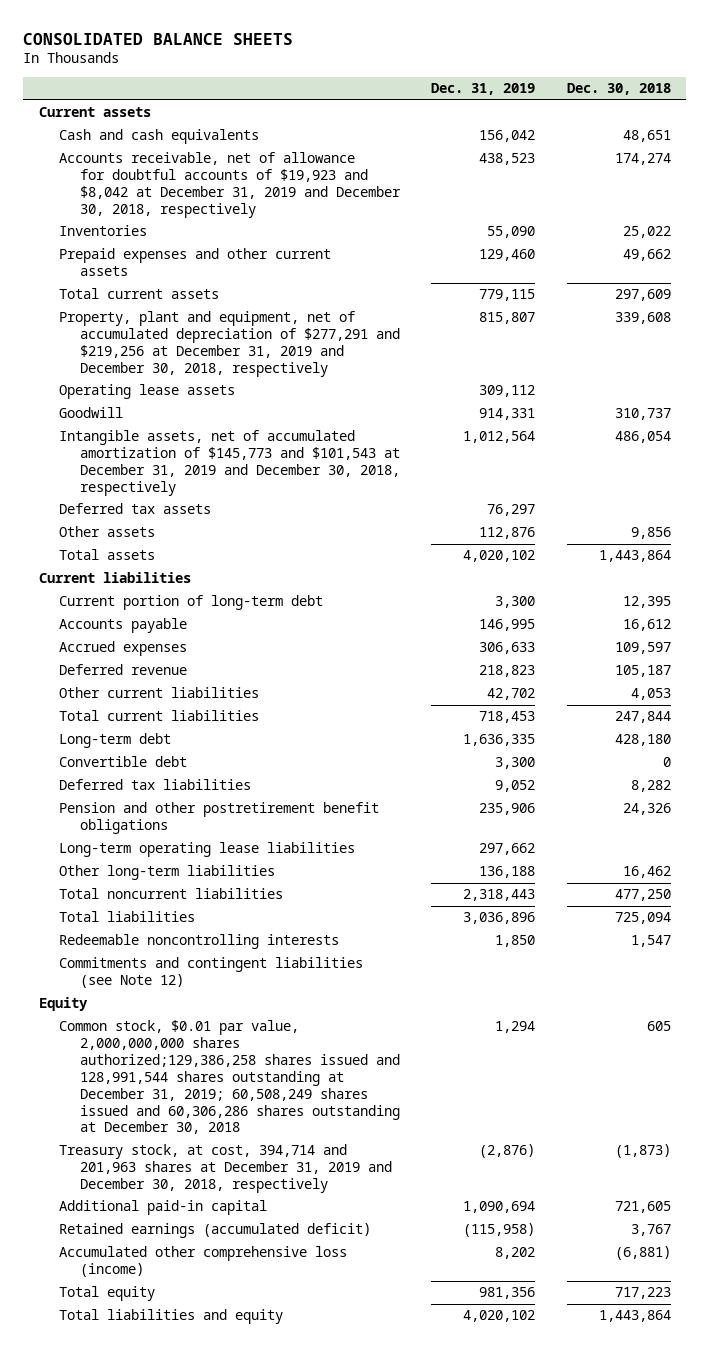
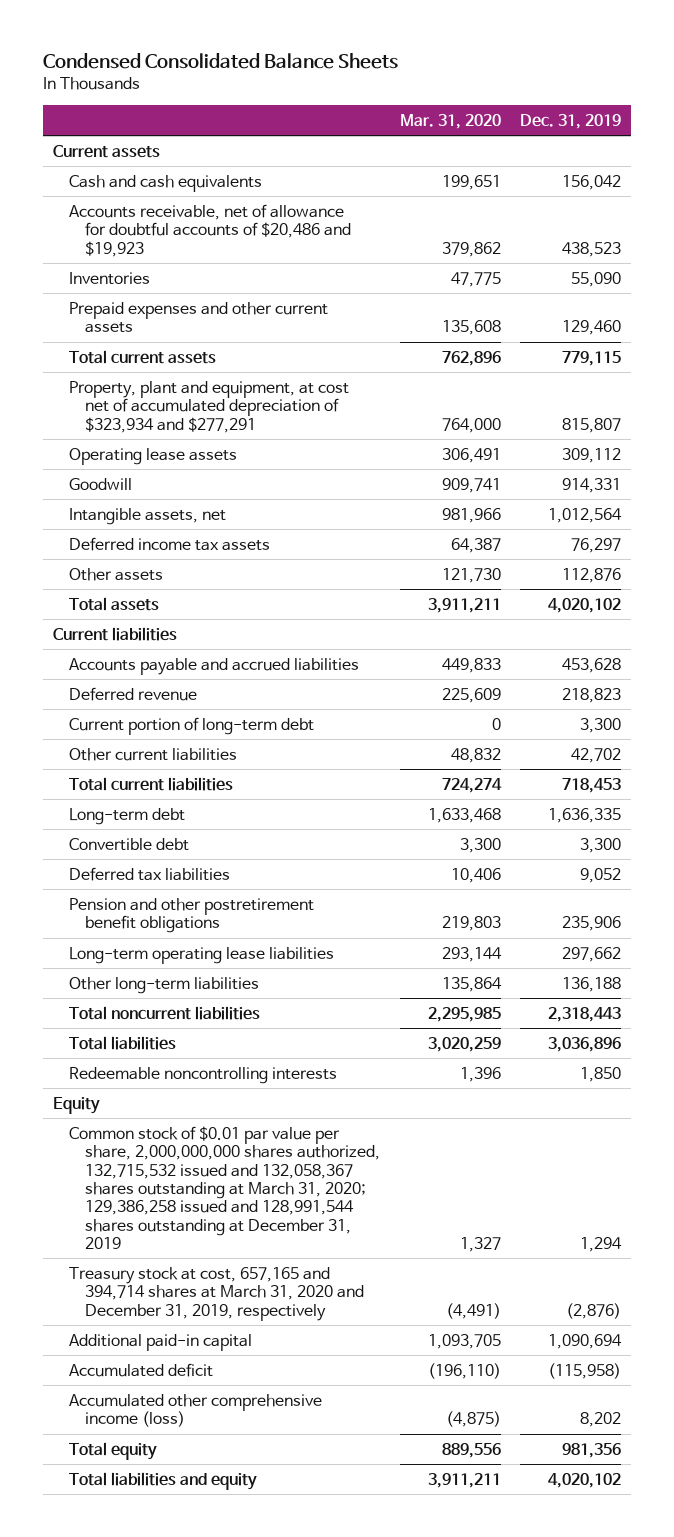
- CONSOLIDATED BALANCE SHEETS
+ Condensed Consolidated Balance Sheets
- | Dec. 31, 2019 | Dec. 30, 2018
+ | Mar. 31, 2020 | Dec. 31, 2019
- Accounts receivable, net of allowance for doubtful accounts of $19,923 and $8,042 at December 31, 2019 and December 30, 2018, respectively | 438,523 | 174,274
+ Accounts receivable, net of allowance for doubtful accounts of $20,486 and $19,923 | 379,862 | 438,523
- Property, plant and equipment, net of accumulated depreciation of $277,291 and $219,256 at December 31, 2019 and December 30, 2018, respectively | 815,807 | 339,608
+ Property, plant and equipment, at cost net of accumulated depreciation of $323,934 and $277,291 | 764,000 | 815,807
- Intangible assets, net of accumulated amortization of $145,773 and $101,543 at December 31, 2019 and December 30, 2018, respectively | 1,012,564 | 486,054
- Deferred tax assets | 76,297 |
+ Intangible assets, net | 981,966 | 1,012,564
+ Deferred income tax assets | 64,387 | 76,297
- Accounts payable | 146,995 | 16,612
- Accrued expenses | 306,633 | 109,597
+ Accounts payable and accrued liabilities | 449,833 | 453,628
moved down: Current portion of long-term debt | 0 | 3,300
- Commitments and contingent liabilities (see Note 12)
- Common stock, $0.01 par value, 2,000,000,000 shares authorized;129,386,258 shares issued and 128,991,544 shares outstanding at December 31, 2019; 60,508,249 shares issued and 60,306,286 shares outstanding at December 30, 2018 | 1,294 | 605
- Treasury stock, at cost, 394,714 and 201,963 shares at December 31, 2019 and December 30, 2018, respectively | (2,876) | (1,873)
+ Common stock of $0.01 par value per share, 2,000,000,000 shares authorized, 132,715,532 issued and 132,058,367 shares outstanding at March 31, 2020; 129,386,258 issued and 128,991,544 shares outstanding at December 31, 2019 | 1,327 | 1,294
+ Treasury stock at cost, 657,165 and 394,714 shares at March 31, 2020 and December 31, 2019, respectively | (4,491) | (2,876)
- Retained earnings (accumulated deficit) | (115,958) | 3,767
- Accumulated other comprehensive loss (income) | 8,202 | (6,881)
+ Accumulated deficit | (196,110) | (115,958)
+ Accumulated other comprehensive income (loss) | (4,875) | 8,202

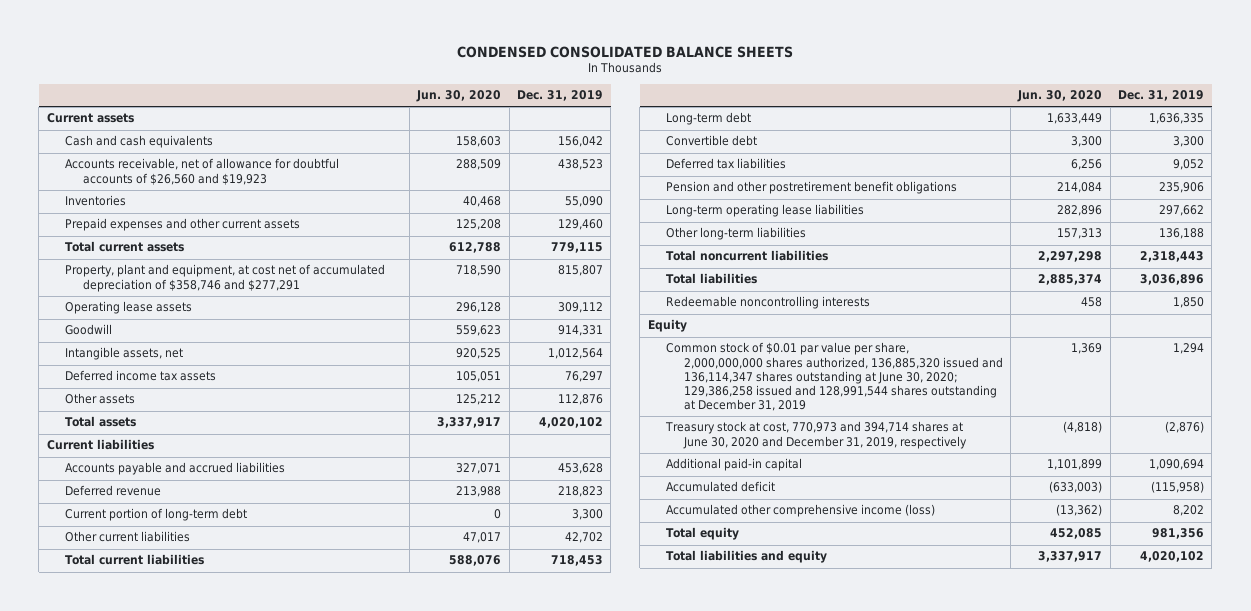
- Condensed Consolidated Balance Sheets
+ CONDENSED CONSOLIDATED BALANCE SHEETS
- | Mar. 31, 2020 | Dec. 31, 2019
+ | Jun. 30, 2020 | Dec. 31, 2019
- Accounts receivable, net of allowance for doubtful accounts of $20,486 and $19,923 | 379,862 | 438,523
+ Accounts receivable, net of allowance for doubtful accounts of $26,560 and $19,923 | 288,509 | 438,523
- Property, plant and equipment, at cost net of accumulated depreciation of $323,934 and $277,291 | 764,000 | 815,807
+ Property, plant and equipment, at cost net of accumulated depreciation of $358,746 and $277,291 | 718,590 | 815,807
- Common stock of $0.01 par value per share, 2,000,000,000 shares authorized, 132,715,532 issued and 132,058,367 shares outstanding at March 31, 2020; 129,386,258 issued and 128,991,544 shares outstanding at December 31, 2019 | 1,327 | 1,294
- Treasury stock at cost, 657,165 and 394,714 shares at March 31, 2020 and December 31, 2019, respectively | (4,491) | (2,876)
+ Common stock of $0.01 par value per share, 2,000,000,000 shares authorized, 136,885,320 issued and 136,114,347 shares outstanding at June 30, 2020; 129,386,258 issued and 128,991,544 shares outstanding at December 31, 2019 | 1,369 | 1,294
+ Treasury stock at cost, 770,973 and 394,714 shares at June 30, 2020 and December 31, 2019, respectively | (4,818) | (2,876)

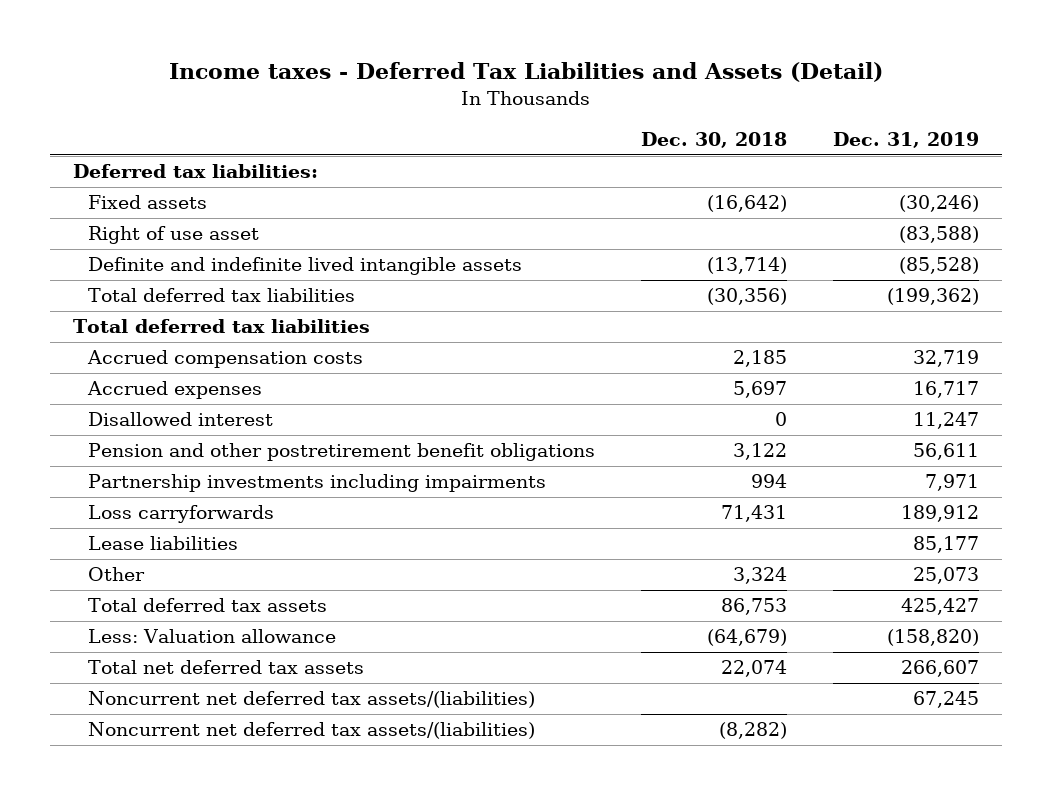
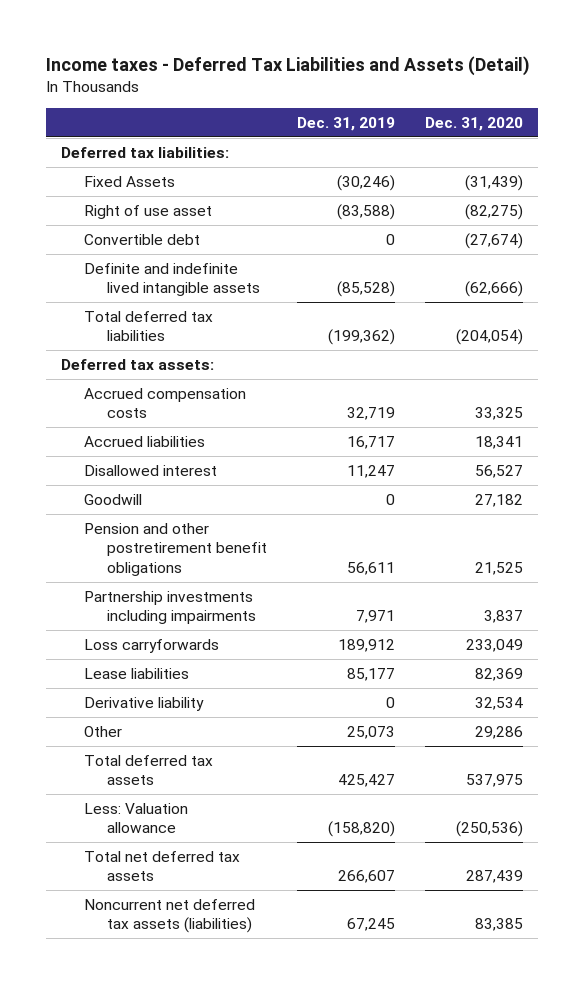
- | Dec. 30, 2018 | Dec. 31, 2019
+ | Dec. 31, 2019 | Dec. 31, 2020
- Fixed assets | (16,642) | (30,246)
+ Fixed Assets | (30,246) | (31,439)
+ Convertible debt | 0 | (27,674)
- Total deferred tax liabilities
+ Deferred tax assets:
- Accrued expenses | 5,697 | 16,717
+ Accrued liabilities | 16,717 | 18,341
+ Goodwill | 0 | 27,182
+ Derivative liability | 0 | 32,534
- Noncurrent net deferred tax assets/(liabilities) | | 67,245
- Noncurrent net deferred tax assets/(liabilities) | (8,282) |
+ Noncurrent net deferred tax assets (liabilities) | 67,245 | 83,385

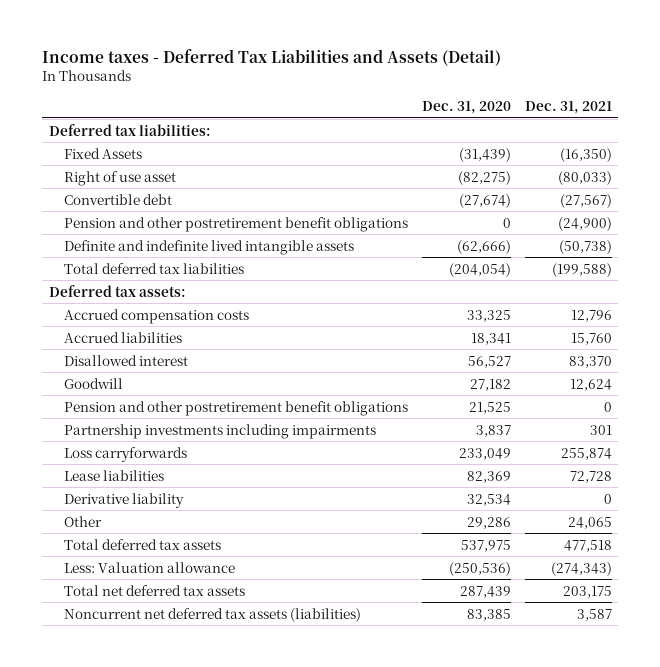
- | Dec. 31, 2019 | Dec. 31, 2020
+ | Dec. 31, 2020 | Dec. 31, 2021
+ Pension and other postretirement benefit obligations | 0 | (24,900)

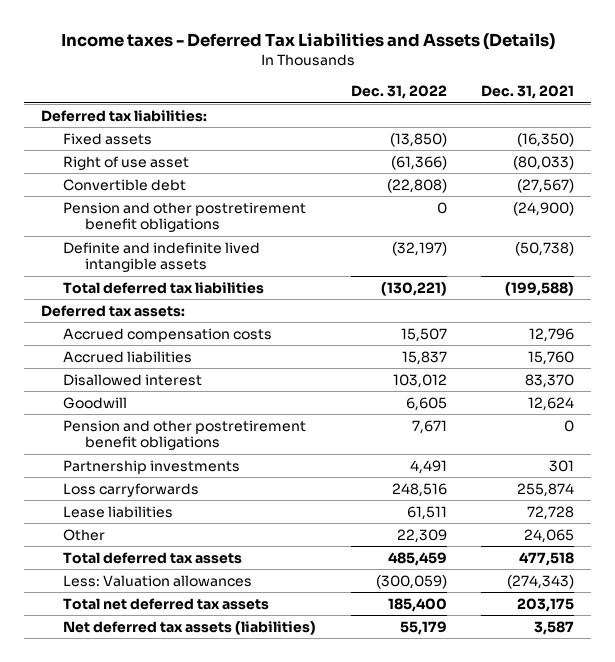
- Income taxes - Deferred Tax Liabilities and Assets (Detail)
+ Income taxes - Deferred Tax Liabilities and Assets (Details)
- | Dec. 31, 2020 | Dec. 31, 2021
+ | Dec. 31, 2022 | Dec. 31, 2021
- Fixed Assets | (31,439) | (16,350)
+ Fixed assets | (13,850) | (16,350)
- Partnership investments including impairments | 3,837 | 301
+ Partnership investments | 4,491 | 301
- Derivative liability | 32,534 | 0
- Less: Valuation allowance | (250,536) | (274,343)
+ Less: Valuation allowances | (300,059) | (274,343)
- Noncurrent net deferred tax assets (liabilities) | 83,385 | 3,587
+ Net deferred tax assets (liabilities) | 55,179 | 3,587

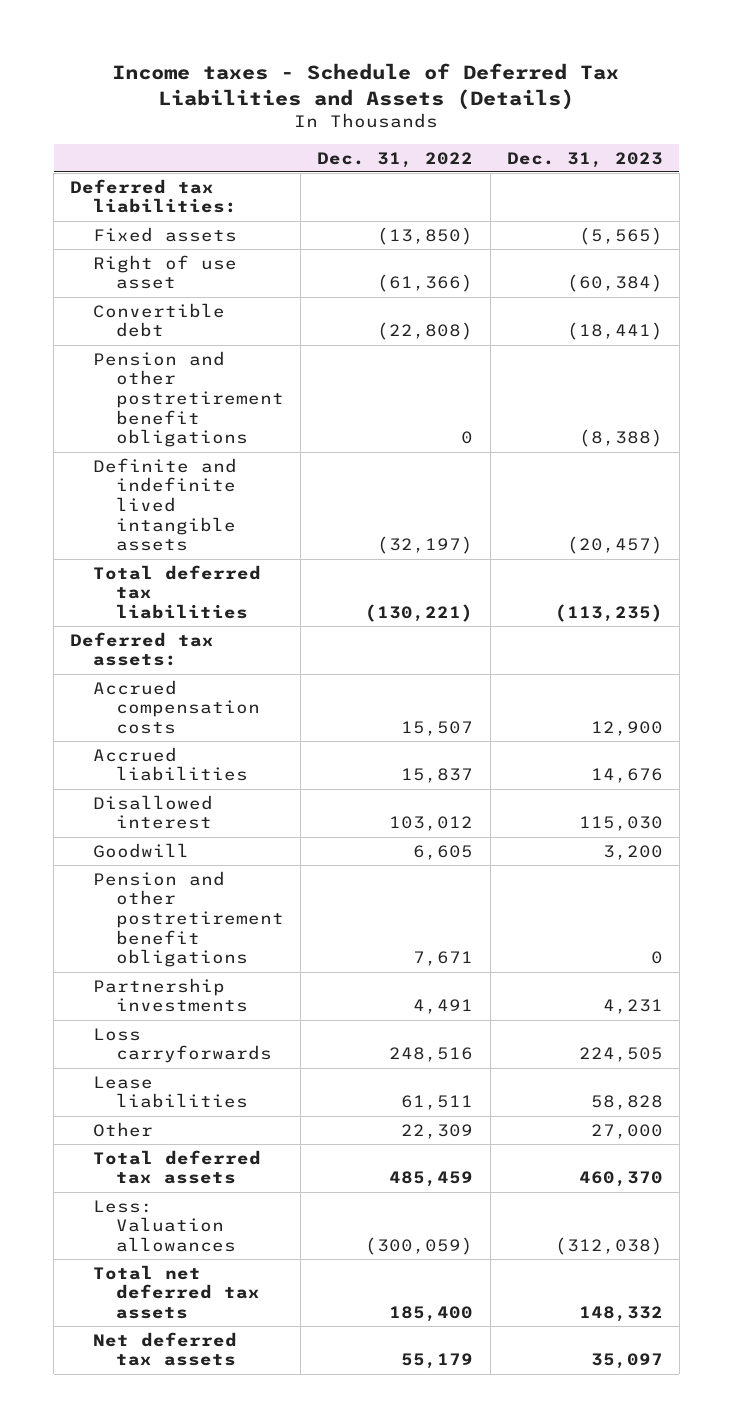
- Income taxes - Deferred Tax Liabilities and Assets (Details)
+ Income taxes - Schedule of Deferred Tax Liabilities and Assets (Details)
- | Dec. 31, 2022 | Dec. 31, 2021
+ | Dec. 31, 2022 | Dec. 31, 2023
- Net deferred tax assets (liabilities) | 55,179 | 3,587
+ Net deferred tax assets | 55,179 | 35,097

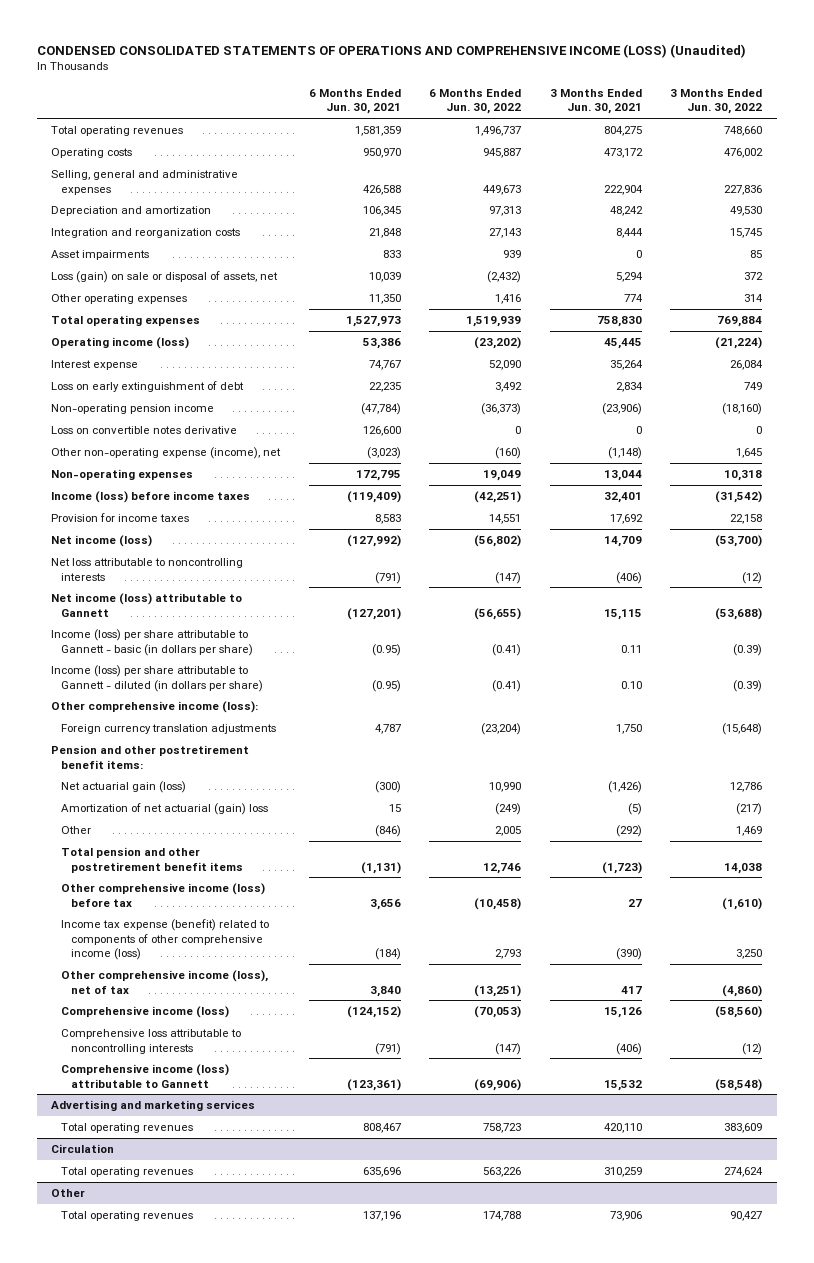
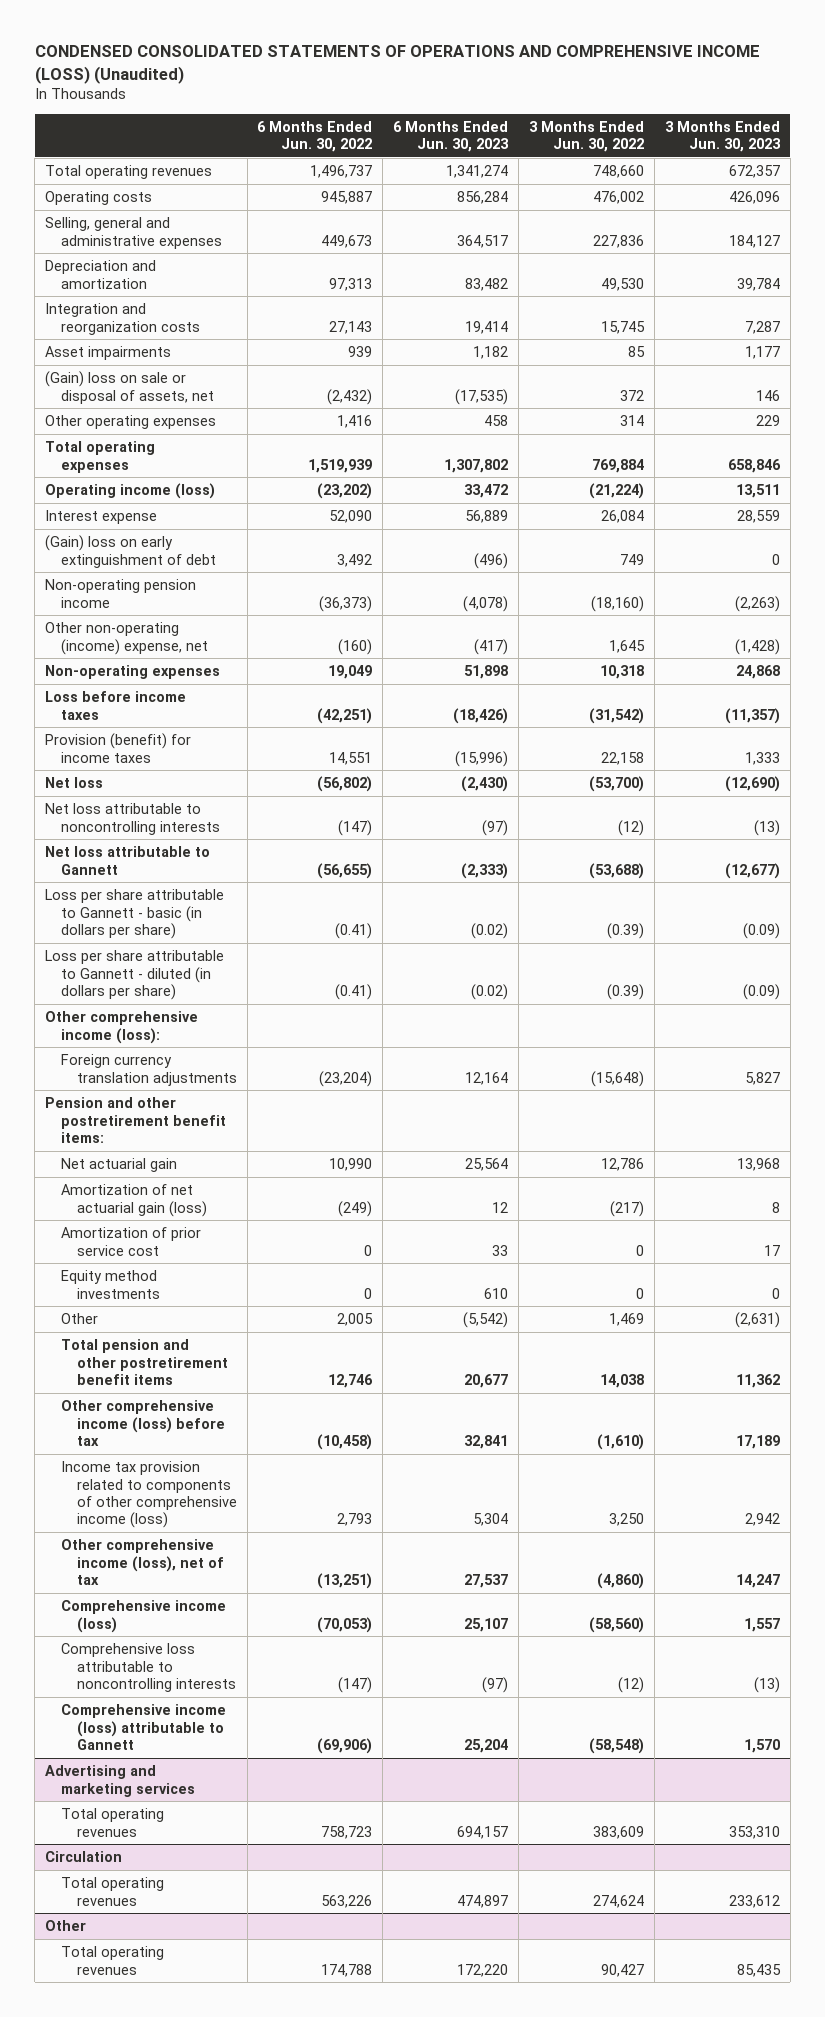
- | 6 Months Ended Jun. 30, 2021 | 6 Months Ended Jun. 30, 2022 | 3 Months Ended Jun. 30, 2021 | 3 Months Ended Jun. 30, 2022
+ | 6 Months Ended Jun. 30, 2022 | 6 Months Ended Jun. 30, 2023 | 3 Months Ended Jun. 30, 2022 | 3 Months Ended Jun. 30, 2023
- Loss (gain) on sale or disposal of assets, net | 10,039 | (2,432) | 5,294 | 372
+ (Gain) loss on sale or disposal of assets, net | (2,432) | (17,535) | 372 | 146
- Loss on early extinguishment of debt | 22,235 | 3,492 | 2,834 | 749
+ (Gain) loss on early extinguishment of debt | 3,492 | (496) | 749 | 0
- Loss on convertible notes derivative | 126,600 | 0 | 0 | 0
- Other non-operating expense (income), net | (3,023) | (160) | (1,148) | 1,645
+ Other non-operating (income) expense, net | (160) | (417) | 1,645 | (1,428)
- Income (loss) before income taxes | (119,409) | (42,251) | 32,401 | (31,542)
- Provision for income taxes | 8,583 | 14,551 | 17,692 | 22,158
- Net income (loss) | (127,992) | (56,802) | 14,709 | (53,700)
+ Loss before income taxes | (42,251) | (18,426) | (31,542) | (11,357)
+ Provision (benefit) for income taxes | 14,551 | (15,996) | 22,158 | 1,333
+ Net loss | (56,802) | (2,430) | (53,700) | (12,690)
- Net income (loss) attributable to Gannett | (127,201) | (56,655) | 15,115 | (53,688)
- Income (loss) per share attributable to Gannett - basic (in dollars per share) | (0.95) | (0.41) | 0.11 | (0.39)
- Income (loss) per share attributable to Gannett - diluted (in dollars per share) | (0.95) | (0.41) | 0.10 | (0.39)
+ Net loss attributable to Gannett | (56,655) | (2,333) | (53,688) | (12,677)
+ Loss per share attributable to Gannett - basic (in dollars per share) | (0.41) | (0.02) | (0.39) | (0.09)
+ Loss per share attributable to Gannett - diluted (in dollars per share) | (0.41) | (0.02) | (0.39) | (0.09)
- Net actuarial gain (loss) | (300) | 10,990 | (1,426) | 12,786
- Amortization of net actuarial (gain) loss | 15 | (249) | (5) | (217)
+ Net actuarial gain | 10,990 | 25,564 | 12,786 | 13,968
+ Amortization of net actuarial gain (loss) | (249) | 12 | (217) | 8
+ Amortization of prior service cost | 0 | 33 | 0 | 17
+ Equity method investments | 0 | 610 | 0 | 0
- Income tax expense (benefit) related to components of other comprehensive income (loss) | (184) | 2,793 | (390) | 3,250
+ Income tax provision related to components of other comprehensive income (loss) | 2,793 | 5,304 | 3,250 | 2,942

